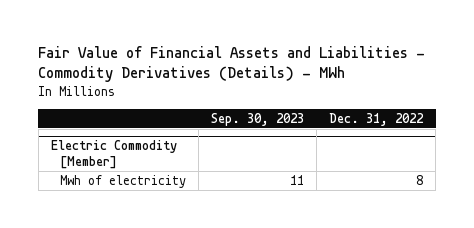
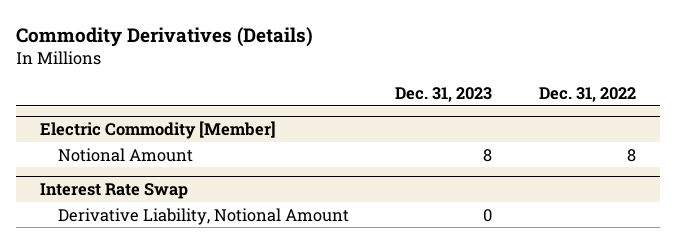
- Fair Value of Financial Assets and Liabilities - Commodity Derivatives (Details) - MWh
+ Commodity Derivatives (Details)
- | Sep. 30, 2023 | Dec. 31, 2022
+ | Dec. 31, 2023 | Dec. 31, 2022
@ Electric Commodity [Member]
- Mwh of electricity | 11 | 8
+ Notional Amount | 8 | 8
+ Interest Rate Swap
+ Derivative Liability, Notional Amount | 0 |

